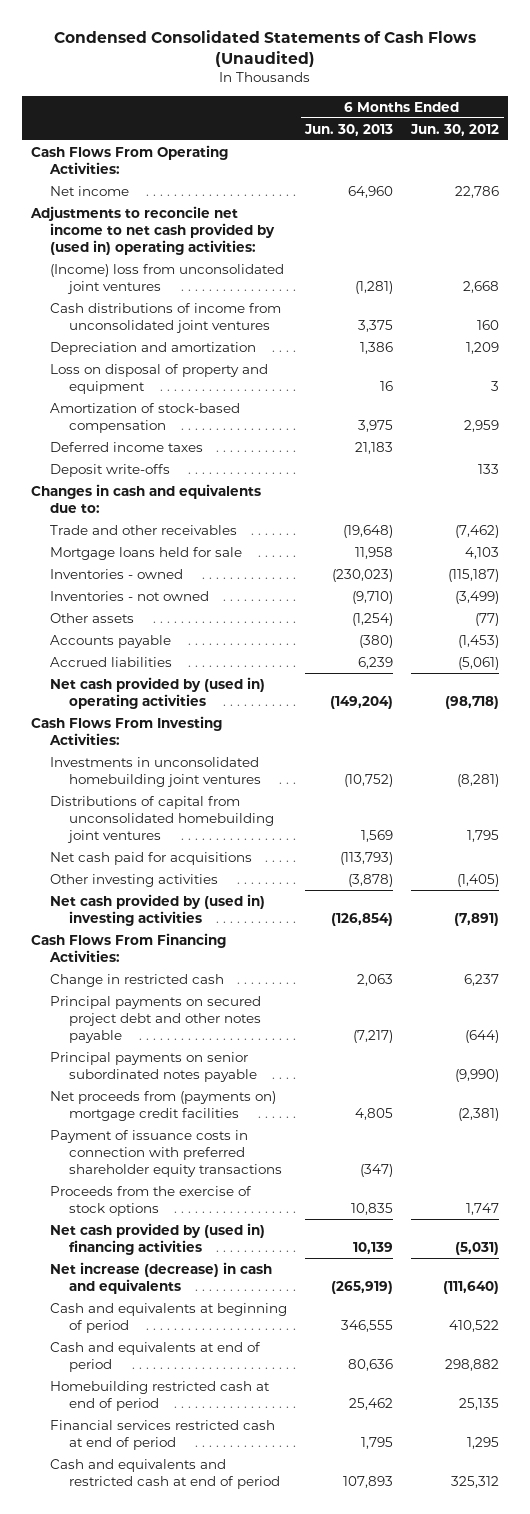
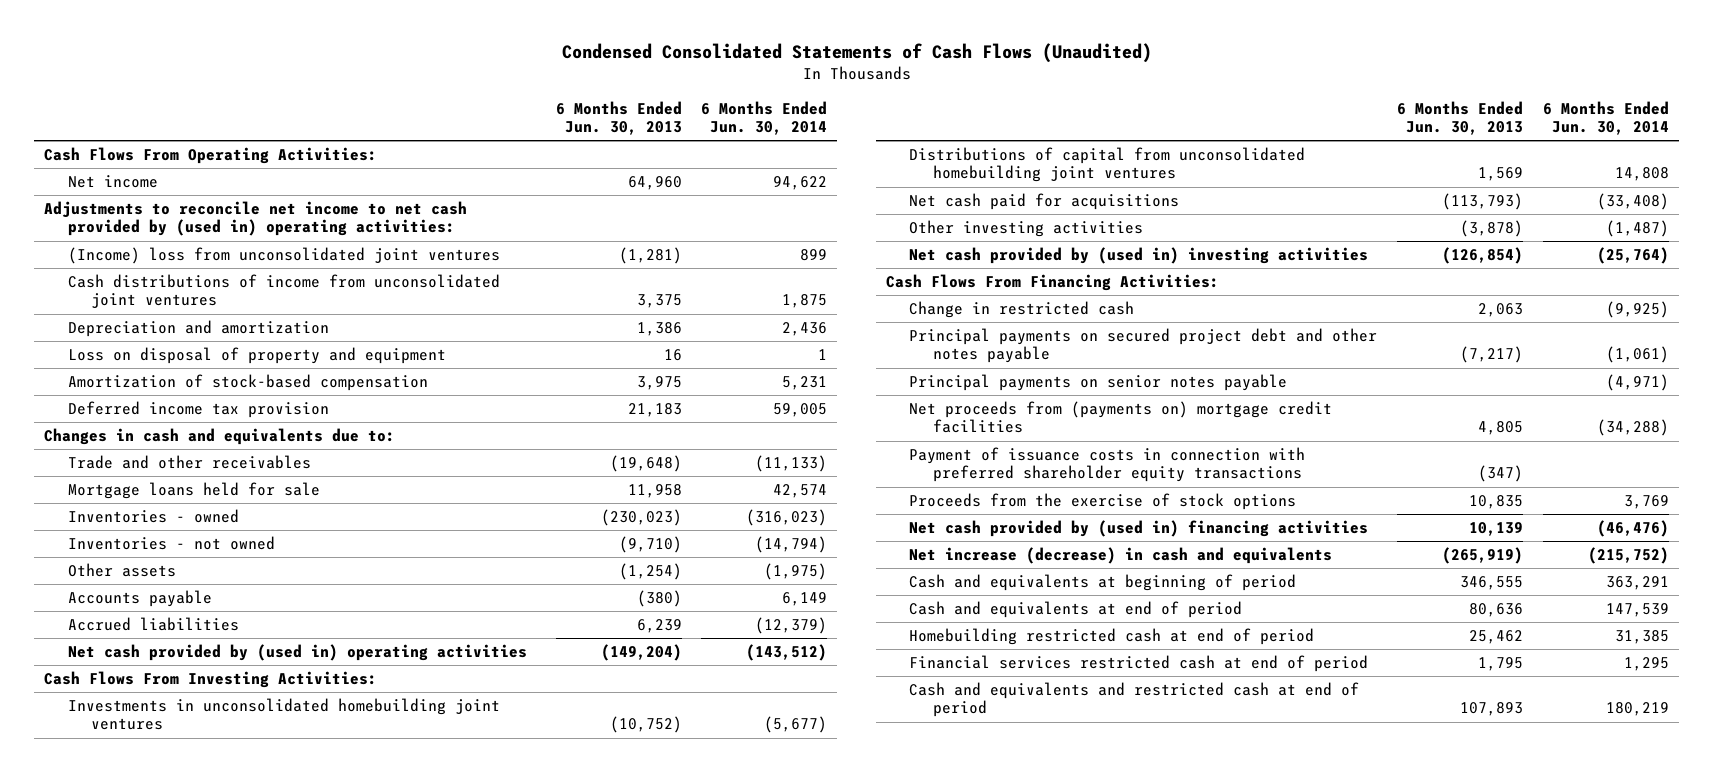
- | 6 Months Ended Jun. 30, 2013 | 6 Months Ended Jun. 30, 2012
+ | 6 Months Ended Jun. 30, 2013 | 6 Months Ended Jun. 30, 2014
- Deferred income taxes | 21,183 |
- Deposit write-offs | | 133
+ Deferred income tax provision | 21,183 | 59,005
- Principal payments on senior subordinated notes payable | | (9,990)
+ Principal payments on senior notes payable | | (4,971)

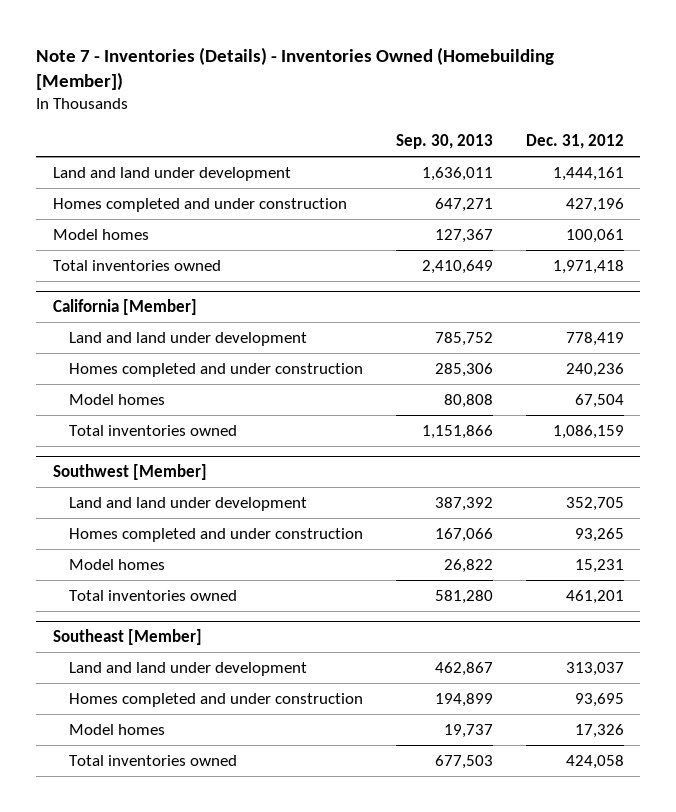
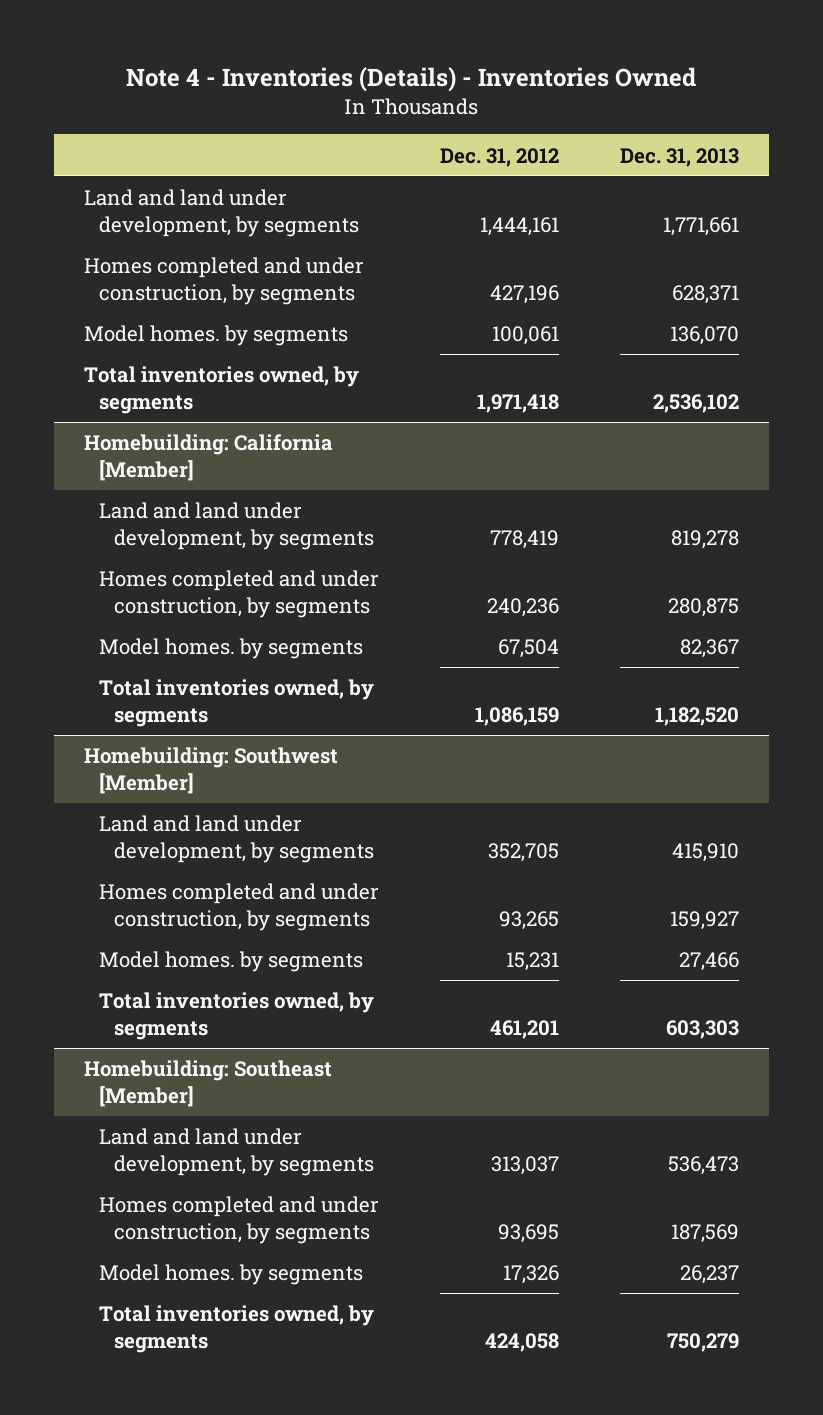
- Note 7 - Inventories (Details) - Inventories Owned (Homebuilding [Member])
+ Note 4 - Inventories (Details) - Inventories Owned
- | Sep. 30, 2013 | Dec. 31, 2012
+ | Dec. 31, 2012 | Dec. 31, 2013
- Land and land under development | 1,636,011 | 1,444,161
- Homes completed and under construction | 647,271 | 427,196
- Model homes | 127,367 | 100,061
- Total inventories owned | 2,410,649 | 1,971,418
- California [Member]
- Land and land under development | 785,752 | 778,419
- Homes completed and under construction | 285,306 | 240,236
- Model homes | 80,808 | 67,504
- Total inventories owned | 1,151,866 | 1,086,159
- Southwest [Member]
- Land and land under development | 387,392 | 352,705
- Homes completed and under construction | 167,066 | 93,265
- Model homes | 26,822 | 15,231
- Total inventories owned | 581,280 | 461,201
- Southeast [Member]
- Land and land under development | 462,867 | 313,037
- Homes completed and under construction | 194,899 | 93,695
- Model homes | 19,737 | 17,326
- Total inventories owned | 677,503 | 424,058
+ Land and land under development, by segments | 1,444,161 | 1,771,661
+ Homes completed and under construction, by segments | 427,196 | 628,371
+ Model homes. by segments | 100,061 | 136,070
+ Total inventories owned, by segments | 1,971,418 | 2,536,102
+ Homebuilding: California [Member]
+ Land and land under development, by segments | 778,419 | 819,278
+ Homes completed and under construction, by segments | 240,236 | 280,875
+ Model homes. by segments | 67,504 | 82,367
+ Total inventories owned, by segments | 1,086,159 | 1,182,520
+ Homebuilding: Southwest [Member]
+ Land and land under development, by segments | 352,705 | 415,910
+ Homes completed and under construction, by segments | 93,265 | 159,927
+ Model homes. by segments | 15,231 | 27,466
+ Total inventories owned, by segments | 461,201 | 603,303
+ Homebuilding: Southeast [Member]
+ Land and land under development, by segments | 313,037 | 536,473
+ Homes completed and under construction, by segments | 93,695 | 187,569
+ Model homes. by segments | 17,326 | 26,237
+ Total inventories owned, by segments | 424,058 | 750,279

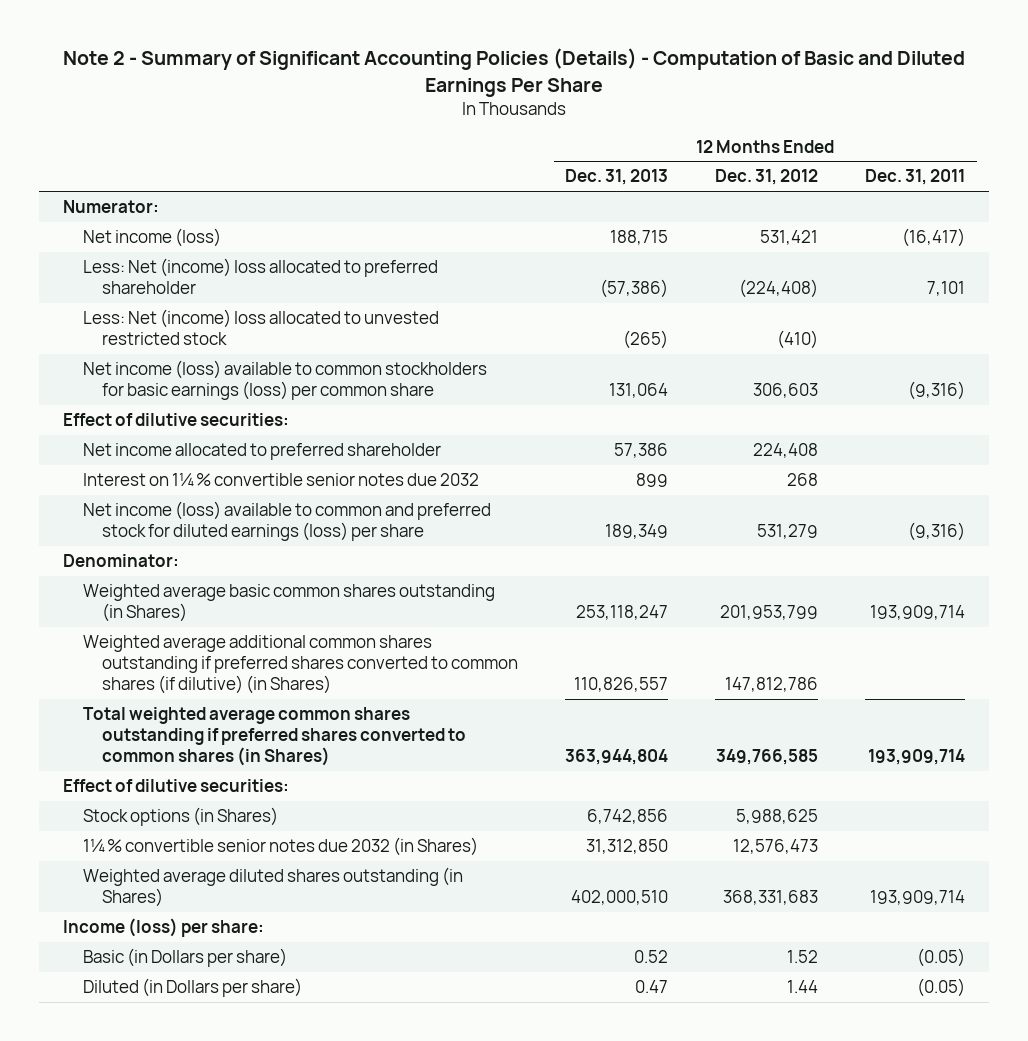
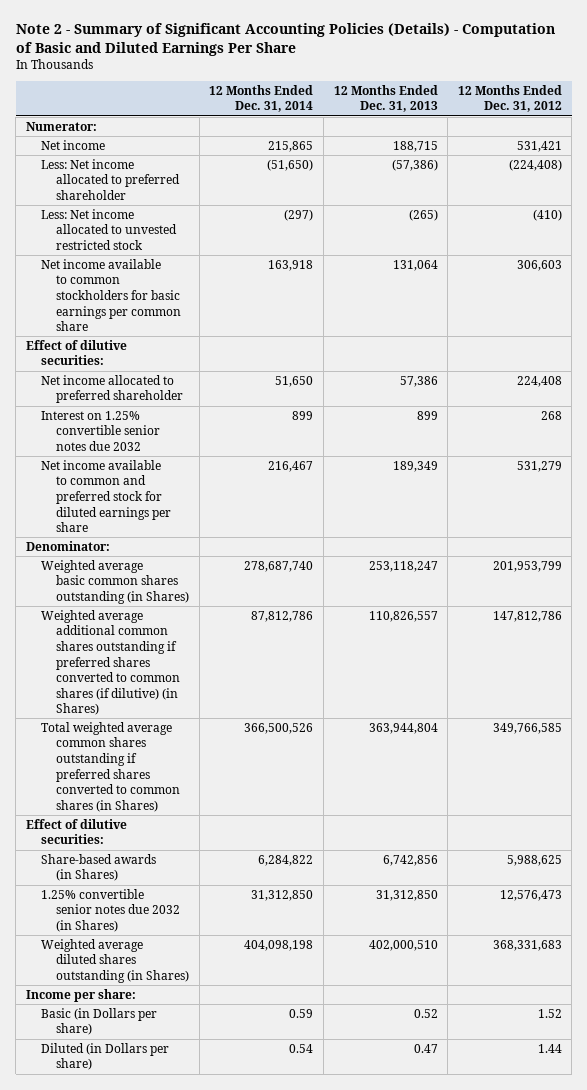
- | 12 Months Ended Dec. 31, 2013 | 12 Months Ended Dec. 31, 2012 | 12 Months Ended Dec. 31, 2011
+ | 12 Months Ended Dec. 31, 2014 | 12 Months Ended Dec. 31, 2013 | 12 Months Ended Dec. 31, 2012
- Net income (loss) | 188,715 | 531,421 | (16,417)
- Less: Net (income) loss allocated to preferred shareholder | (57,386) | (224,408) | 7,101
- Less: Net (income) loss allocated to unvested restricted stock | (265) | (410) |
- Net income (loss) available to common stockholders for basic earnings (loss) per common share | 131,064 | 306,603 | (9,316)
+ Net income | 215,865 | 188,715 | 531,421
+ Less: Net income allocated to preferred shareholder | (51,650) | (57,386) | (224,408)
+ Less: Net income allocated to unvested restricted stock | (297) | (265) | (410)
+ Net income available to common stockholders for basic earnings per common share | 163,918 | 131,064 | 306,603
- Interest on 1¼% convertible senior notes due 2032 | 899 | 268 |
- Net income (loss) available to common and preferred stock for diluted earnings (loss) per share | 189,349 | 531,279 | (9,316)
+ Interest on 1.25% convertible senior notes due 2032 | 899 | 899 | 268
+ Net income available to common and preferred stock for diluted earnings per share | 216,467 | 189,349 | 531,279
- Stock options (in Shares) | 6,742,856 | 5,988,625 |
- 1¼% convertible senior notes due 2032 (in Shares) | 31,312,850 | 12,576,473 |
+ Share-based awards (in Shares) | 6,284,822 | 6,742,856 | 5,988,625
+ 1.25% convertible senior notes due 2032 (in Shares) | 31,312,850 | 31,312,850 | 12,576,473
- Income (loss) per share:
+ Income per share:

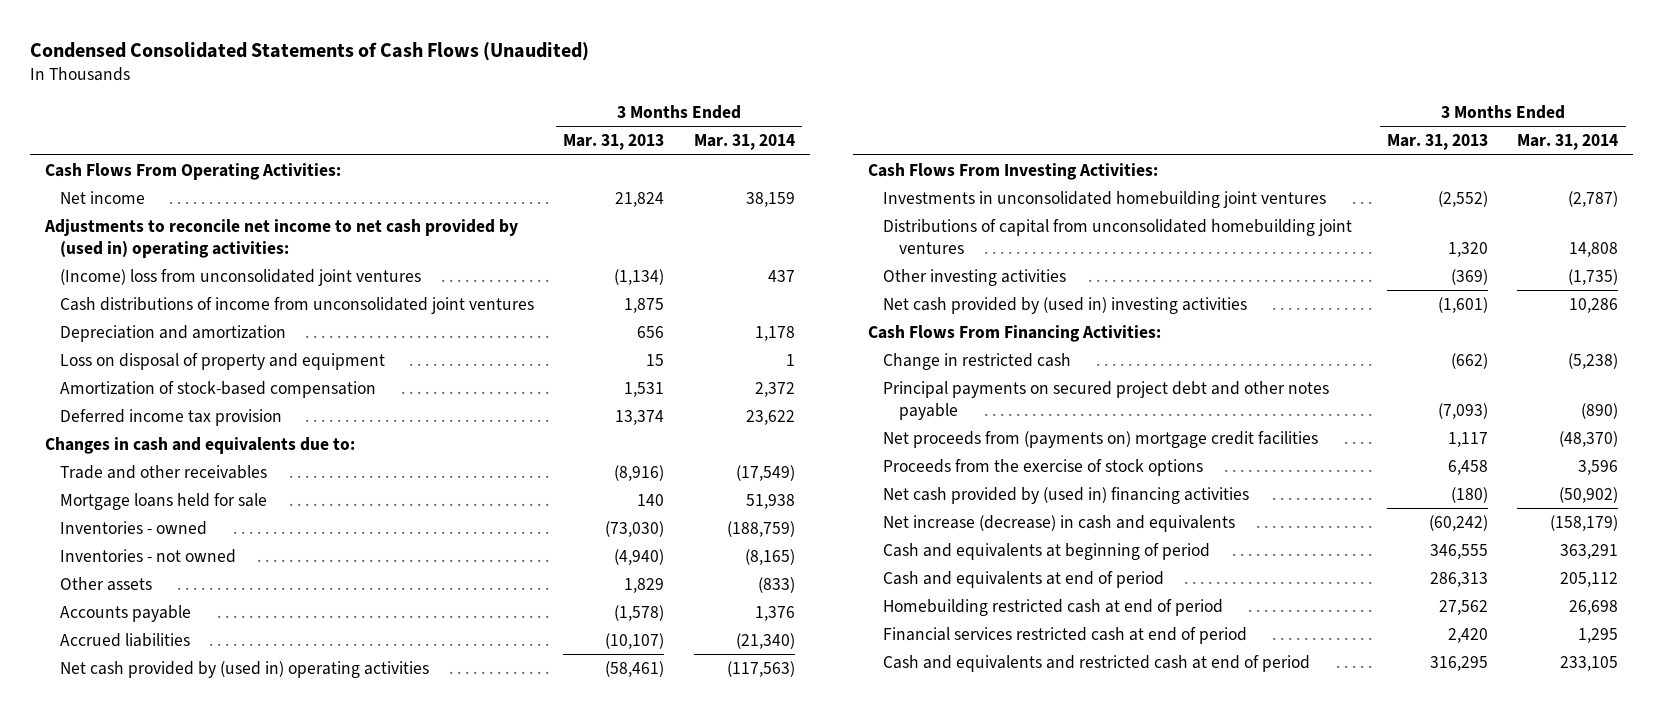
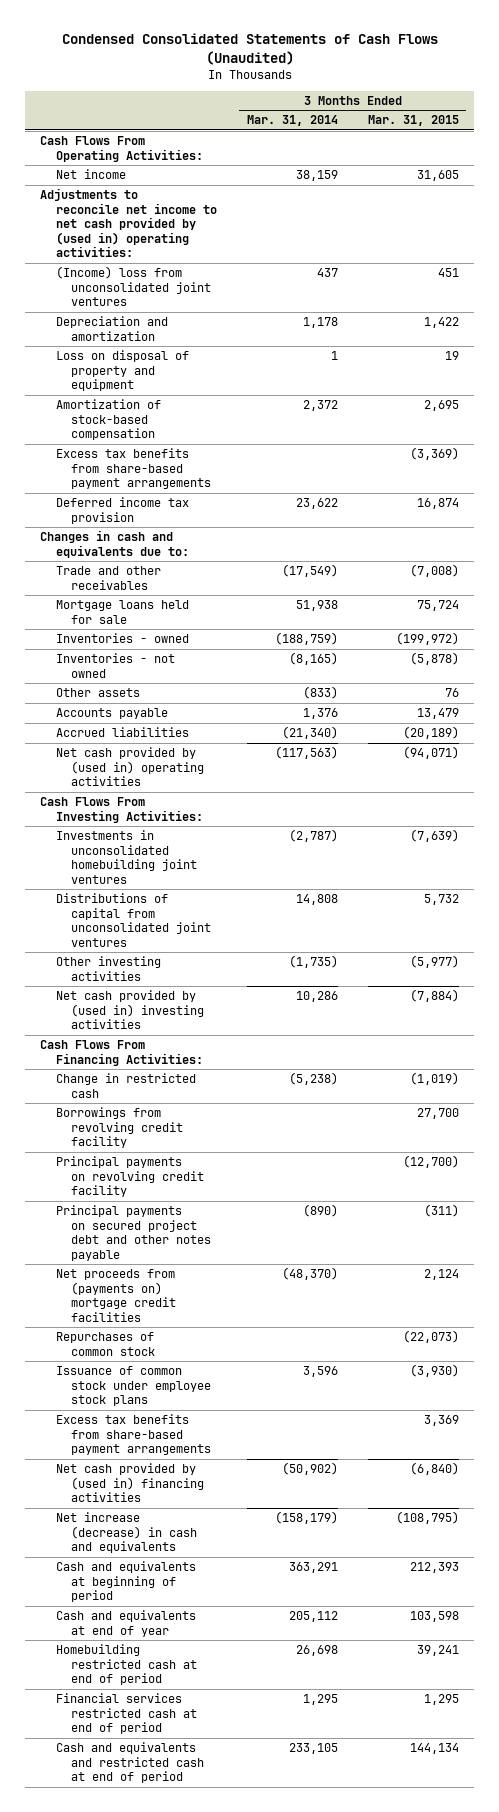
- | 3 Months Ended Mar. 31, 2013 | 3 Months Ended Mar. 31, 2014
+ | 3 Months Ended Mar. 31, 2014 | 3 Months Ended Mar. 31, 2015
- Cash distributions of income from unconsolidated joint ventures | 1,875 |
+ Excess tax benefits from share-based payment arrangements | | (3,369)
- Distributions of capital from unconsolidated homebuilding joint ventures | 1,320 | 14,808
+ Distributions of capital from unconsolidated joint ventures | 14,808 | 5,732
+ Borrowings from revolving credit facility | | 27,700
+ Principal payments on revolving credit facility | | (12,700)
- Proceeds from the exercise of stock options | 6,458 | 3,596
+ Repurchases of common stock | | (22,073)
+ Issuance of common stock under employee stock plans | 3,596 | (3,930)
+ Excess tax benefits from share-based payment arrangements | | 3,369
- Cash and equivalents at end of period | 286,313 | 205,112
+ Cash and equivalents at end of year | 205,112 | 103,598

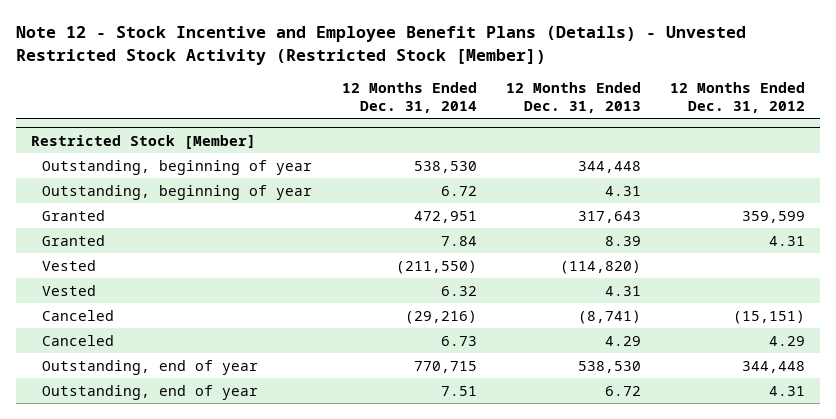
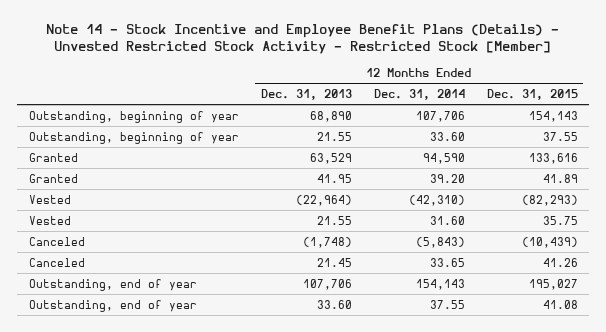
- Note 12 - Stock Incentive and Employee Benefit Plans (Details) - Unvested Restricted Stock Activity (Restricted Stock [Member])
+ Note 14 - Stock Incentive and Employee Benefit Plans (Details) - Unvested Restricted Stock Activity - Restricted Stock [Member]
- | 12 Months Ended Dec. 31, 2014 | 12 Months Ended Dec. 31, 2013 | 12 Months Ended Dec. 31, 2012
+ | 12 Months Ended Dec. 31, 2013 | 12 Months Ended Dec. 31, 2014 | 12 Months Ended Dec. 31, 2015
- Restricted Stock [Member]
- Outstanding, beginning of year | 538,530 | 344,448 |
- Outstanding, beginning of year | 6.72 | 4.31 |
- Granted | 472,951 | 317,643 | 359,599
- Granted | 7.84 | 8.39 | 4.31
- Vested | (211,550) | (114,820) |
- Vested | 6.32 | 4.31 |
- Canceled | (29,216) | (8,741) | (15,151)
- Canceled | 6.73 | 4.29 | 4.29
- Outstanding, end of year | 770,715 | 538,530 | 344,448
- Outstanding, end of year | 7.51 | 6.72 | 4.31
+ Outstanding, beginning of year | 68,890 | 107,706 | 154,143
+ Outstanding, beginning of year | 21.55 | 33.60 | 37.55
+ Granted | 63,529 | 94,590 | 133,616
+ Granted | 41.95 | 39.20 | 41.89
+ Vested | (22,964) | (42,310) | (82,293)
+ Vested | 21.55 | 31.60 | 35.75
+ Canceled | (1,748) | (5,843) | (10,439)
+ Canceled | 21.45 | 33.65 | 41.26
+ Outstanding, end of year | 107,706 | 154,143 | 195,027
+ Outstanding, end of year | 33.60 | 37.55 | 41.08

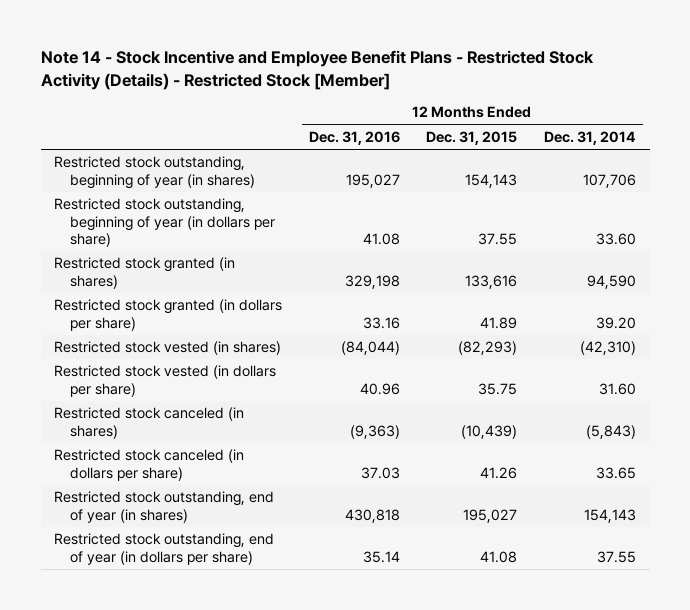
- Note 14 - Stock Incentive and Employee Benefit Plans (Details) - Unvested Restricted Stock Activity - Restricted Stock [Member]
+ Note 14 - Stock Incentive and Employee Benefit Plans - Restricted Stock Activity (Details) - Restricted Stock [Member]
- | 12 Months Ended Dec. 31, 2013 | 12 Months Ended Dec. 31, 2014 | 12 Months Ended Dec. 31, 2015
+ | 12 Months Ended Dec. 31, 2016 | 12 Months Ended Dec. 31, 2015 | 12 Months Ended Dec. 31, 2014
- Outstanding, beginning of year | 68,890 | 107,706 | 154,143
- Outstanding, beginning of year | 21.55 | 33.60 | 37.55
- Granted | 63,529 | 94,590 | 133,616
- Granted | 41.95 | 39.20 | 41.89
- Vested | (22,964) | (42,310) | (82,293)
- Vested | 21.55 | 31.60 | 35.75
- Canceled | (1,748) | (5,843) | (10,439)
- Canceled | 21.45 | 33.65 | 41.26
- Outstanding, end of year | 107,706 | 154,143 | 195,027
- Outstanding, end of year | 33.60 | 37.55 | 41.08
+ Restricted stock outstanding, beginning of year (in shares) | 195,027 | 154,143 | 107,706
+ Restricted stock outstanding, beginning of year (in dollars per share) | 41.08 | 37.55 | 33.60
+ Restricted stock granted (in shares) | 329,198 | 133,616 | 94,590
+ Restricted stock granted (in dollars per share) | 33.16 | 41.89 | 39.20
+ Restricted stock vested (in shares) | (84,044) | (82,293) | (42,310)
+ Restricted stock vested (in dollars per share) | 40.96 | 35.75 | 31.60
+ Restricted stock canceled (in shares) | (9,363) | (10,439) | (5,843)
+ Restricted stock canceled (in dollars per share) | 37.03 | 41.26 | 33.65
+ Restricted stock outstanding, end of year (in shares) | 430,818 | 195,027 | 154,143
+ Restricted stock outstanding, end of year (in dollars per share) | 35.14 | 41.08 | 37.55

